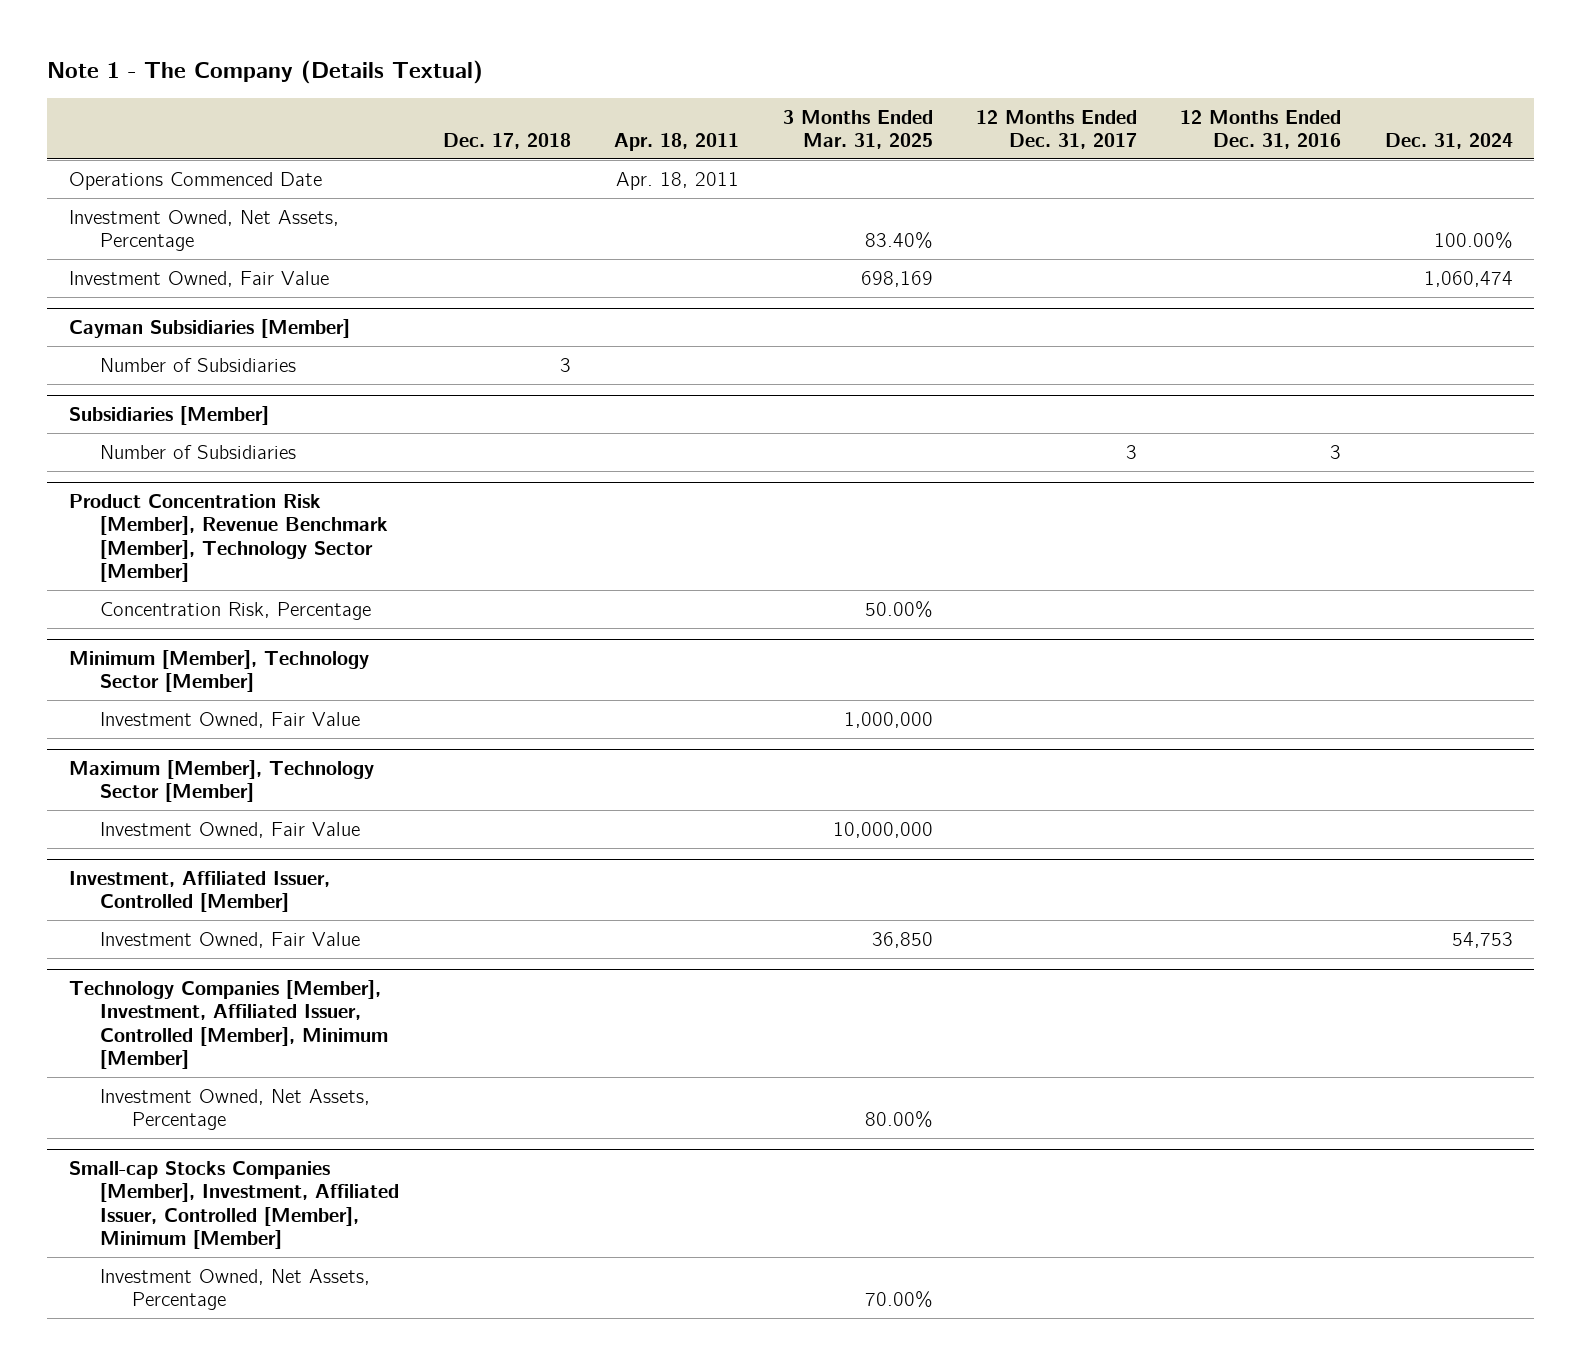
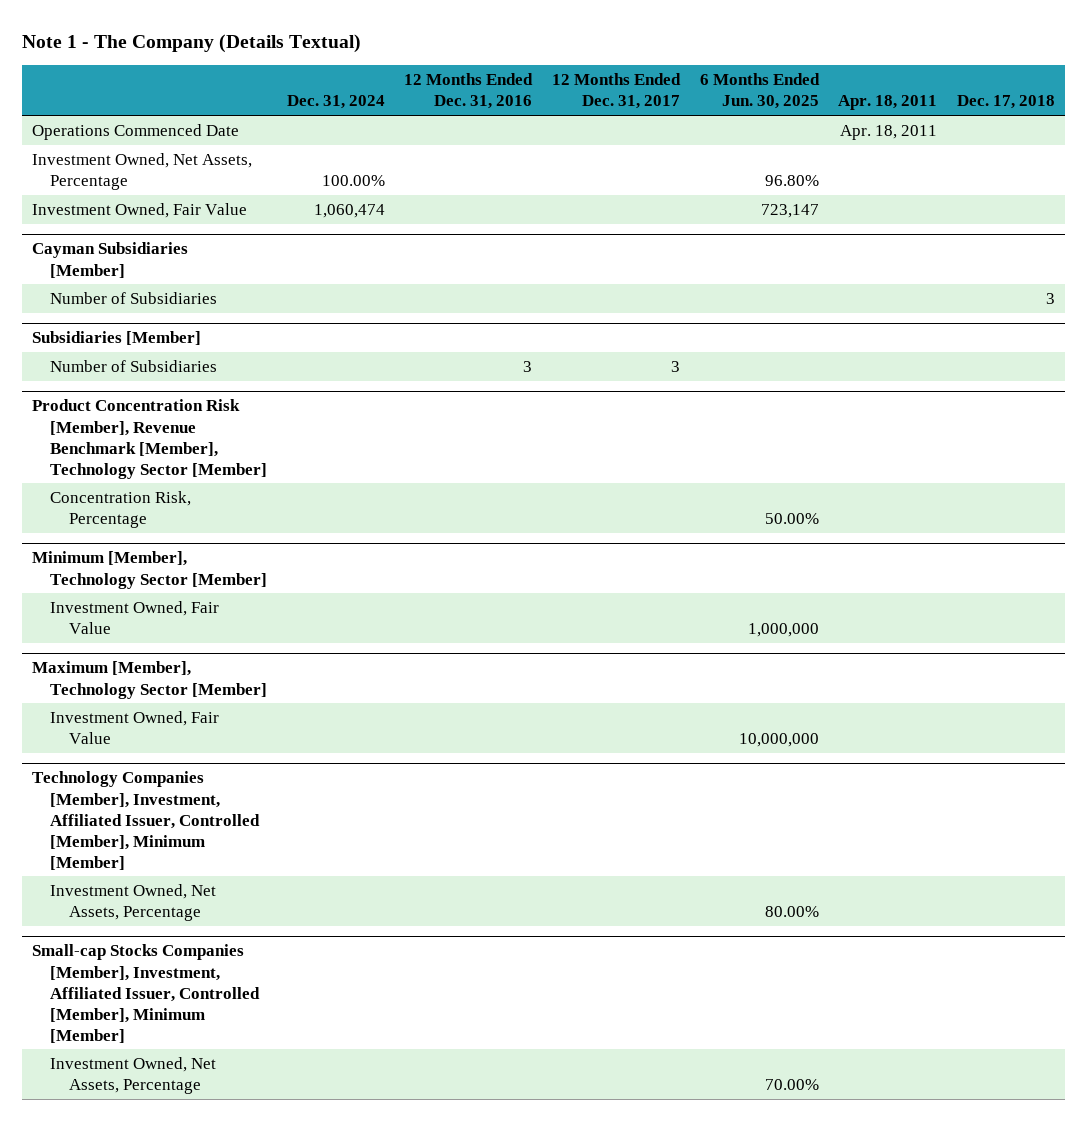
- | Dec. 17, 2018 | Apr. 18, 2011 | 3 Months Ended Mar. 31, 2025 | 12 Months Ended Dec. 31, 2017 | 12 Months Ended Dec. 31, 2016 | Dec. 31, 2024
+ | Dec. 31, 2024 | 12 Months Ended Dec. 31, 2016 | 12 Months Ended Dec. 31, 2017 | 6 Months Ended Jun. 30, 2025 | Apr. 18, 2011 | Dec. 17, 2018
- Investment, Affiliated Issuer, Controlled [Member]
- Investment Owned, Fair Value | | | 36,850 | | | 54,753

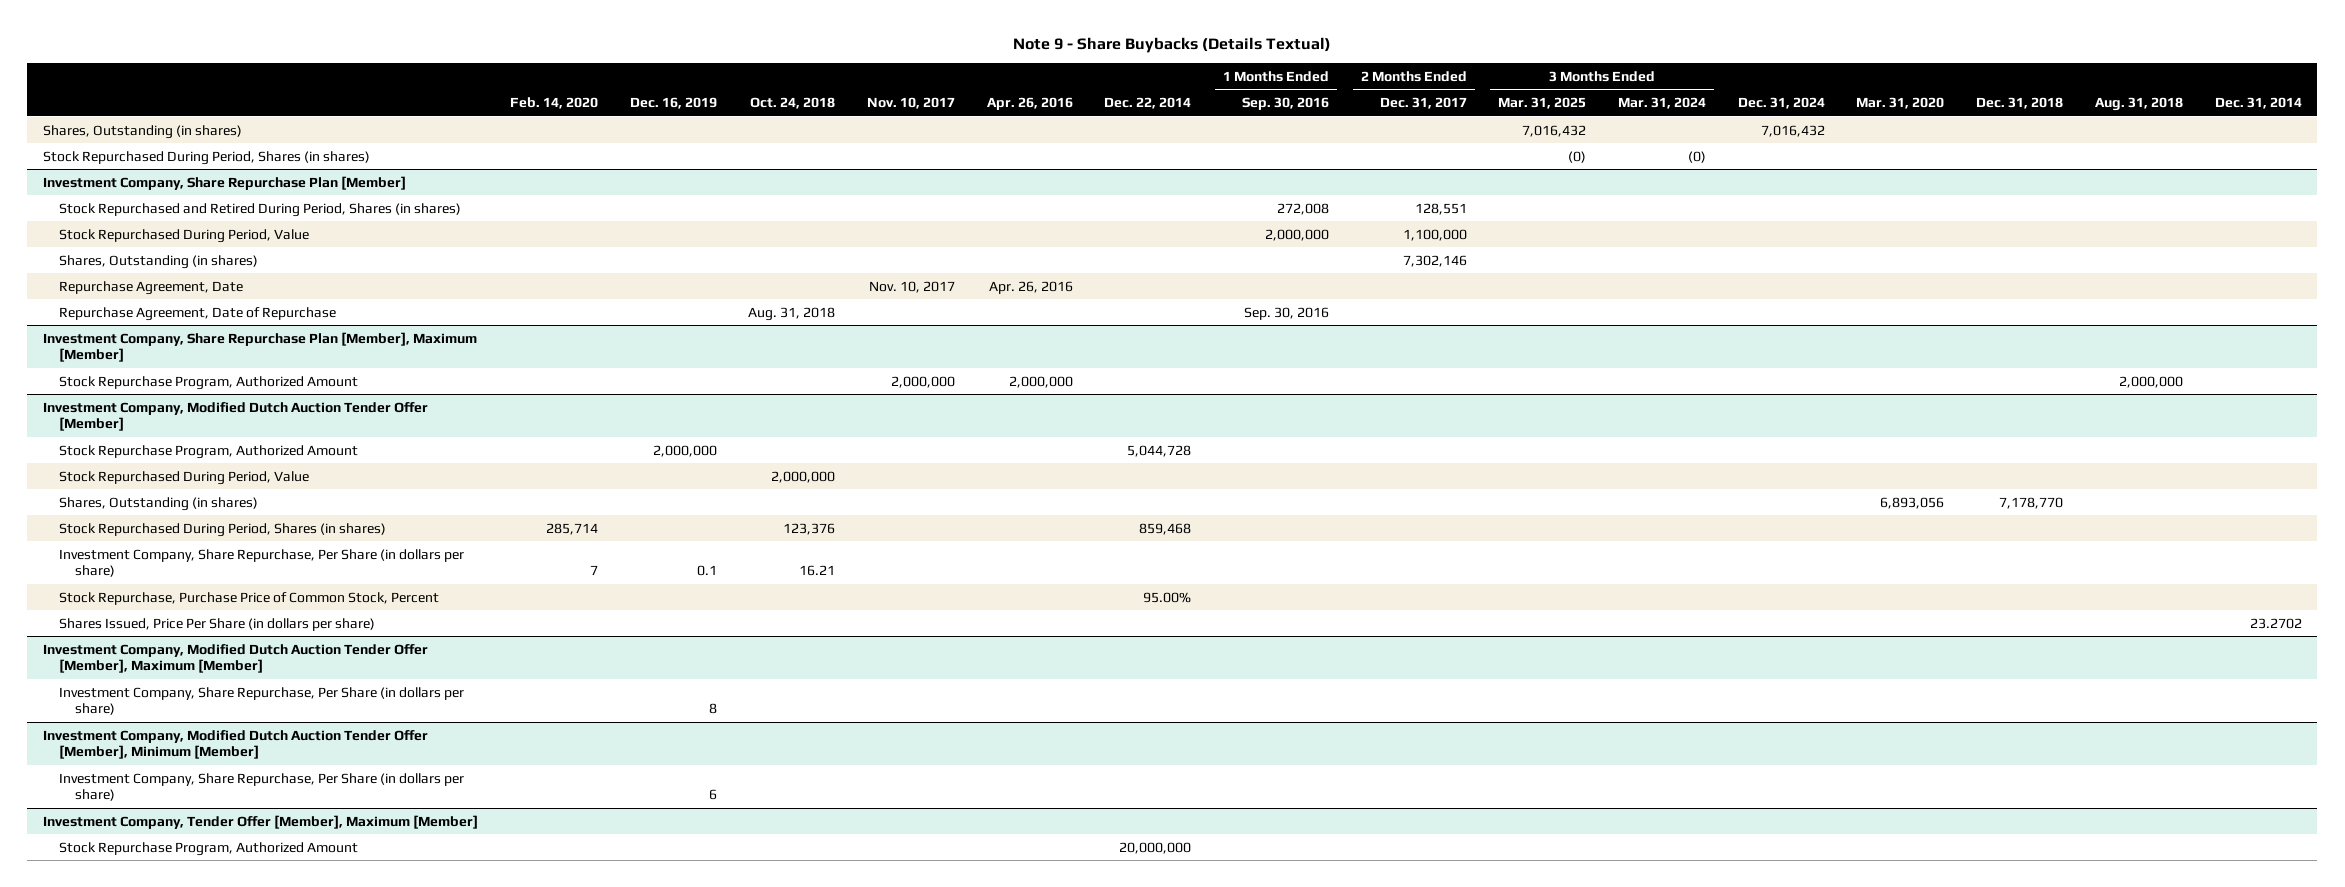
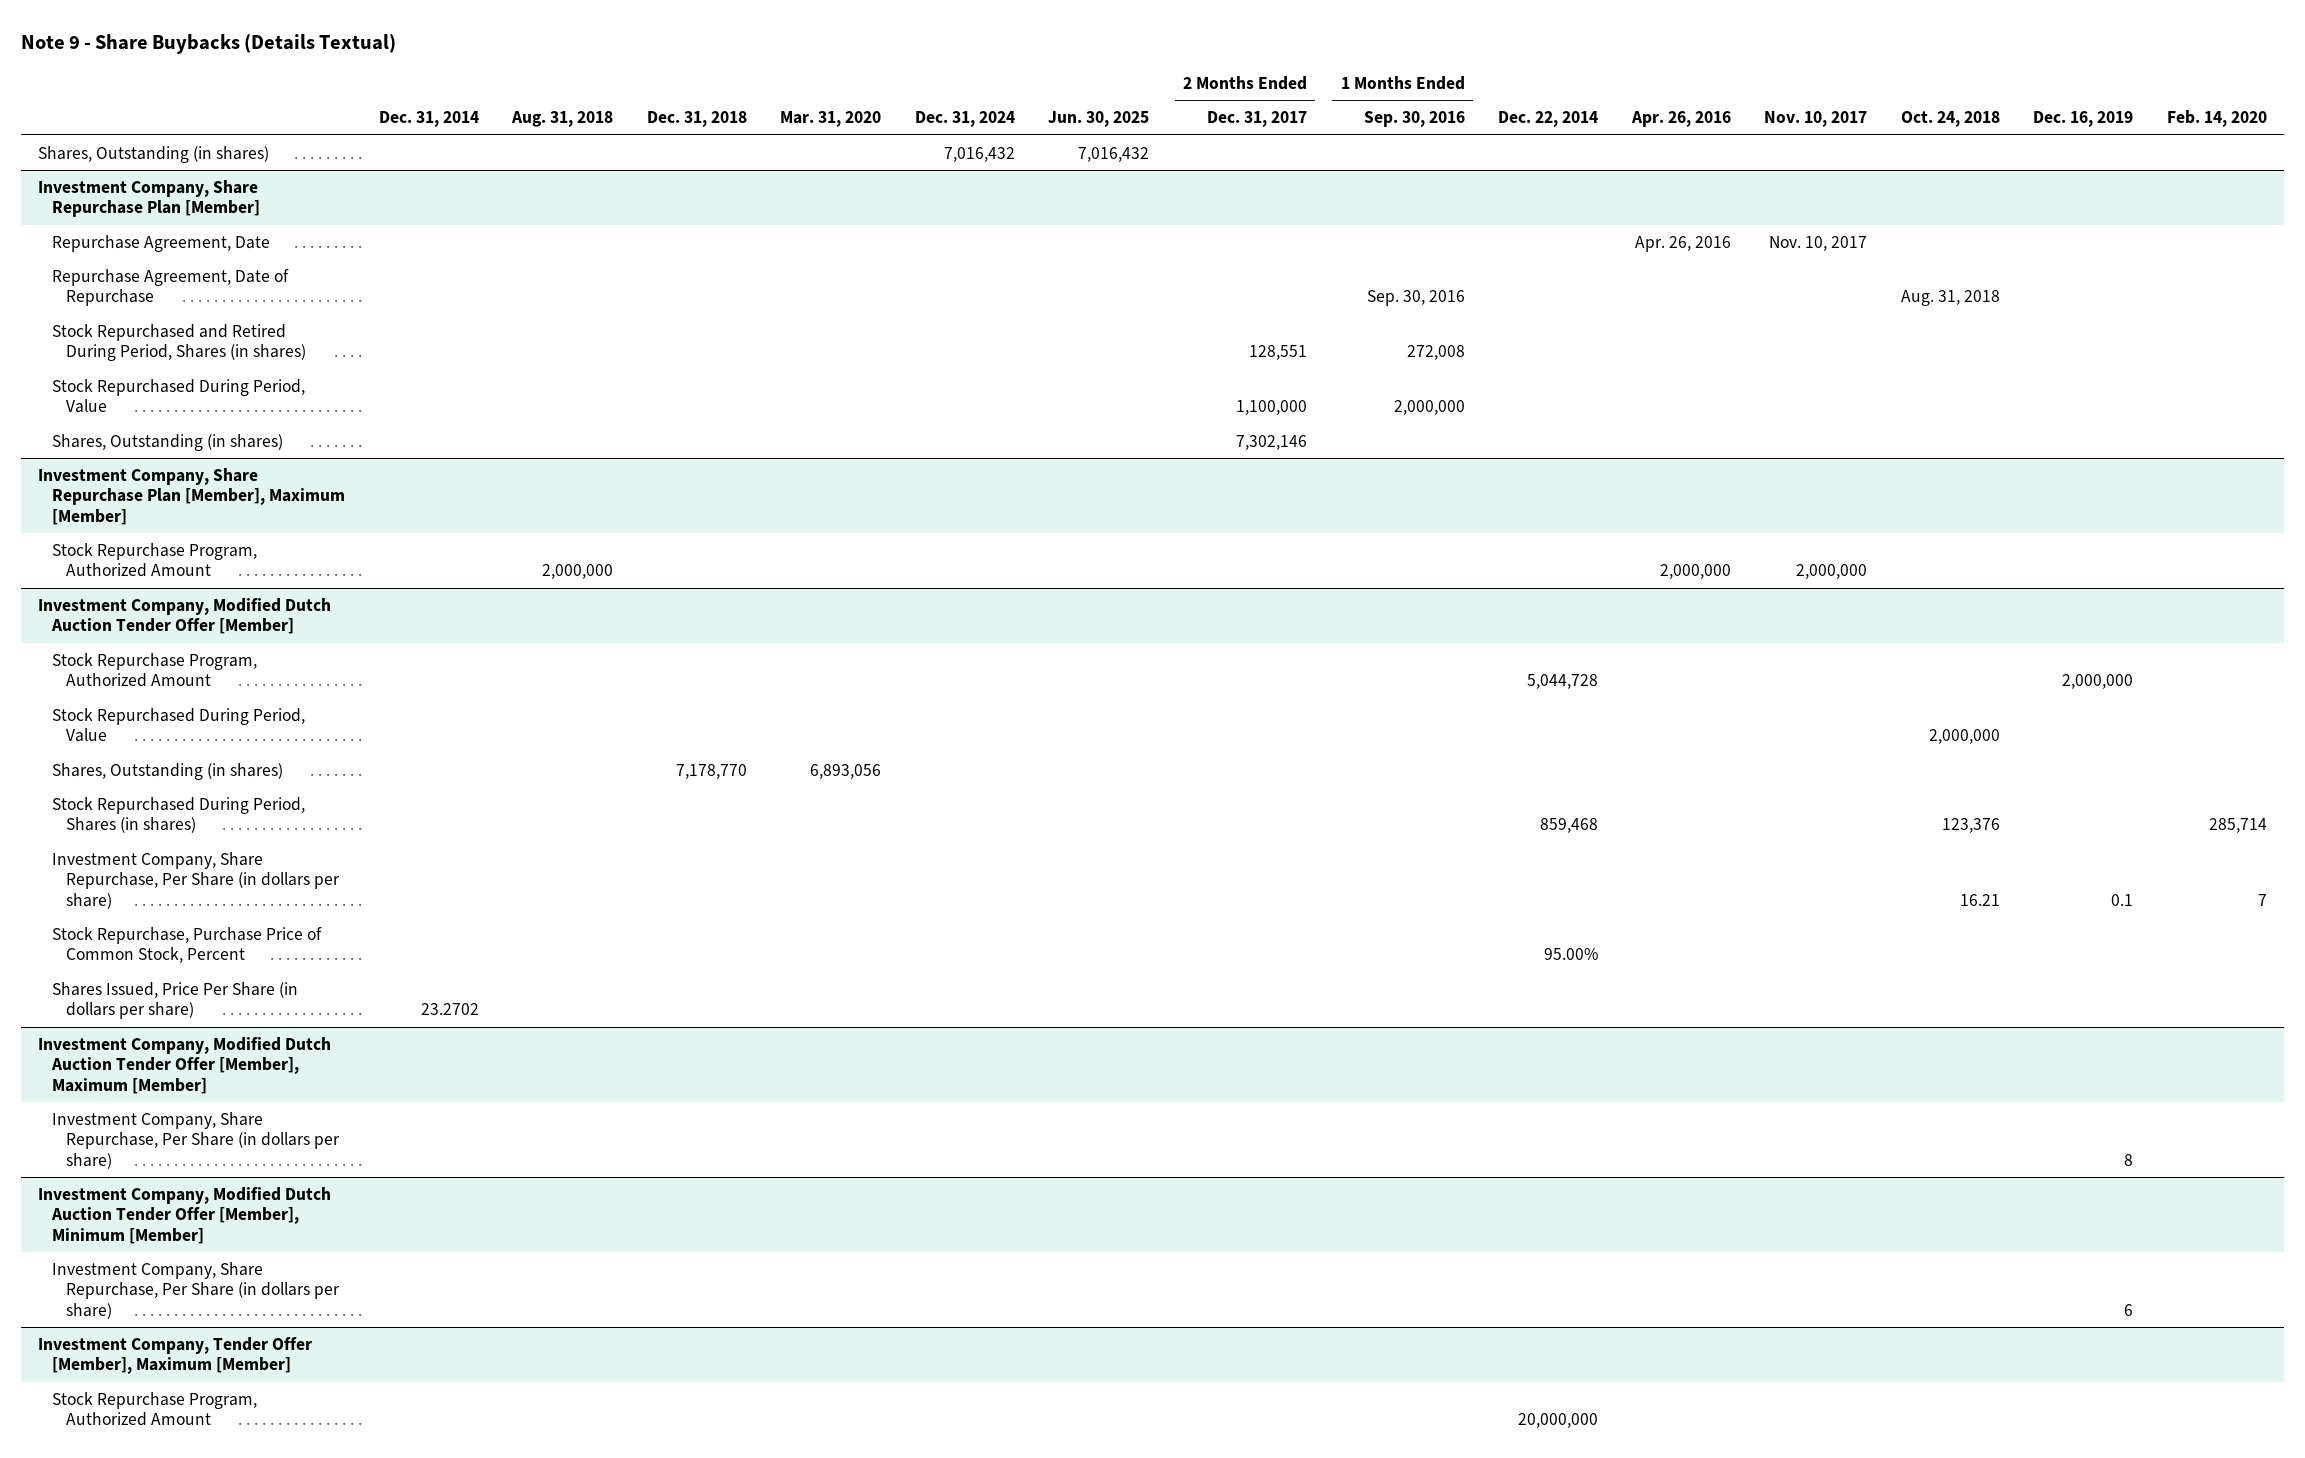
- | Feb. 14, 2020 | Dec. 16, 2019 | Oct. 24, 2018 | Nov. 10, 2017 | Apr. 26, 2016 | Dec. 22, 2014 | 1 Months Ended Sep. 30, 2016 | 2 Months Ended Dec. 31, 2017 | 3 Months Ended Mar. 31, 2025 | 3 Months Ended Mar. 31, 2024 | Dec. 31, 2024 | Mar. 31, 2020 | Dec. 31, 2018 | Aug. 31, 2018 | Dec. 31, 2014
+ | Dec. 31, 2014 | Aug. 31, 2018 | Dec. 31, 2018 | Mar. 31, 2020 | Dec. 31, 2024 | Jun. 30, 2025 | 2 Months Ended Dec. 31, 2017 | 1 Months Ended Sep. 30, 2016 | Dec. 22, 2014 | Apr. 26, 2016 | Nov. 10, 2017 | Oct. 24, 2018 | Dec. 16, 2019 | Feb. 14, 2020
- Stock Repurchased During Period, Shares (in shares) | | | | | | | | | (0) | (0) | | | | |
@ Investment Company, Share Repurchase Plan [Member]
moved up: Repurchase Agreement, Date | | | | | | | | | | Apr. 26, 2016 | Nov. 10, 2017 | | |
moved up: Repurchase Agreement, Date of Repurchase | | | | | | | | Sep. 30, 2016 | | | | Aug. 31, 2018 | |

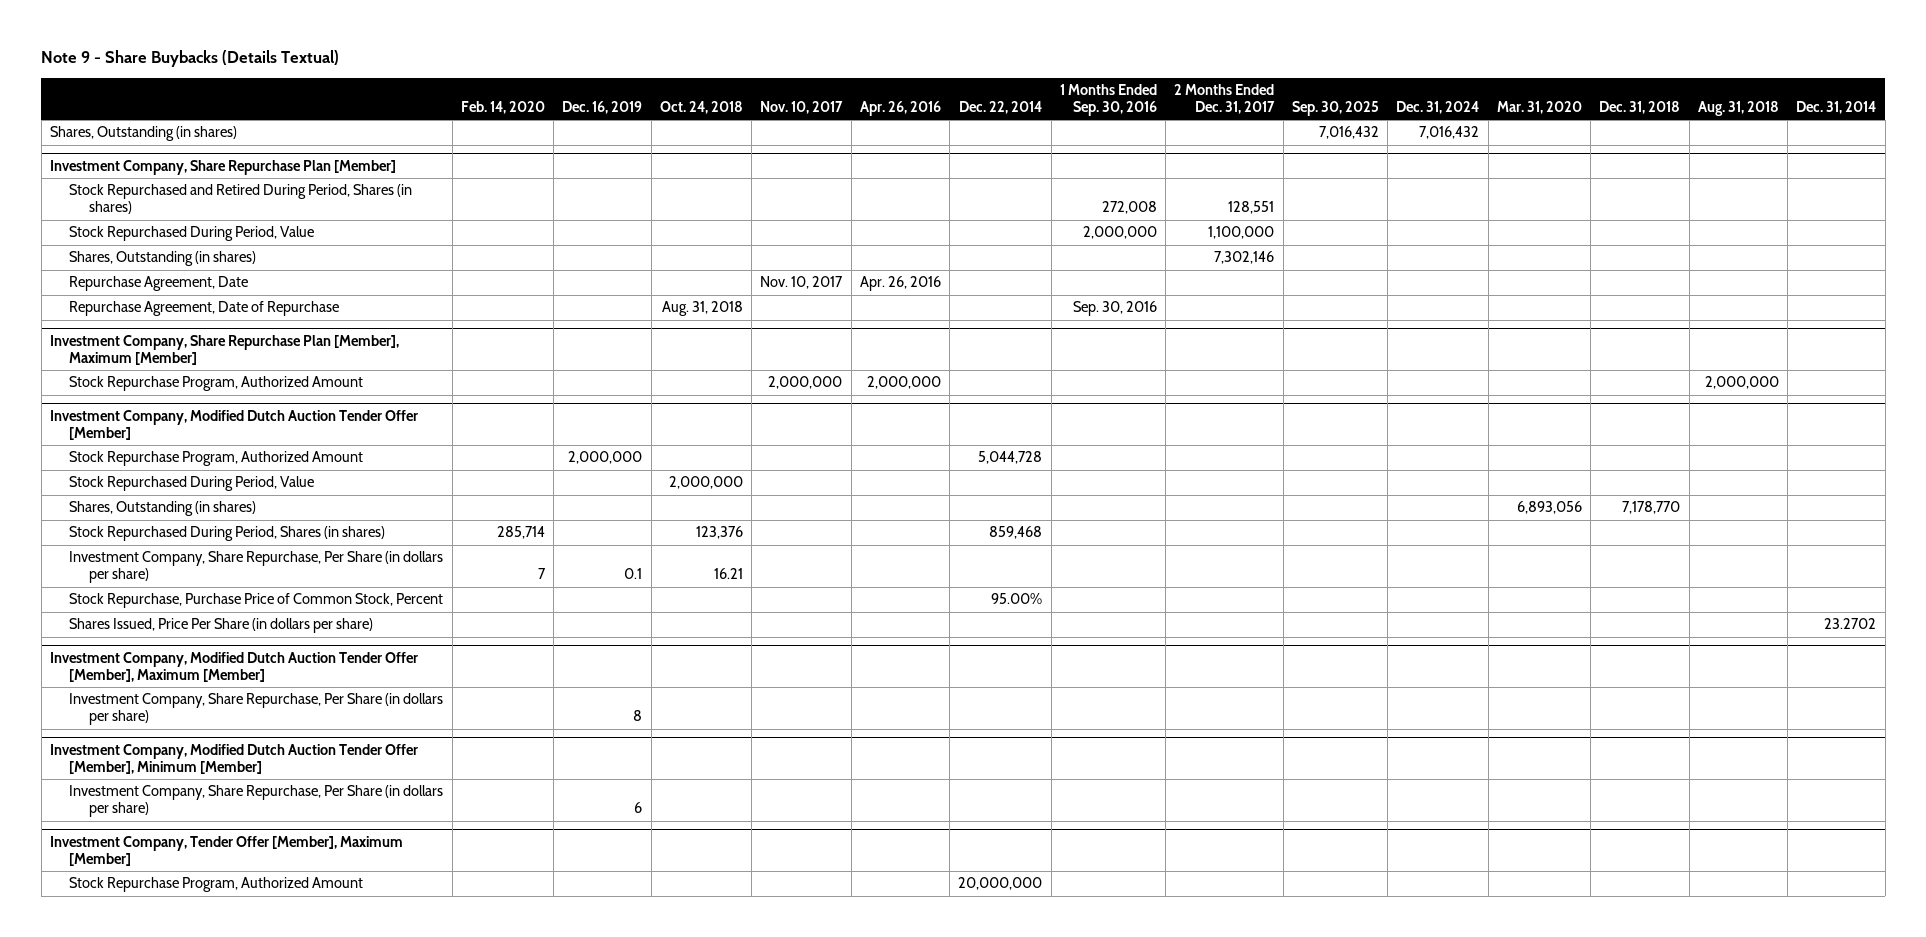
- | Dec. 31, 2014 | Aug. 31, 2018 | Dec. 31, 2018 | Mar. 31, 2020 | Dec. 31, 2024 | Jun. 30, 2025 | 2 Months Ended Dec. 31, 2017 | 1 Months Ended Sep. 30, 2016 | Dec. 22, 2014 | Apr. 26, 2016 | Nov. 10, 2017 | Oct. 24, 2018 | Dec. 16, 2019 | Feb. 14, 2020
+ | Feb. 14, 2020 | Dec. 16, 2019 | Oct. 24, 2018 | Nov. 10, 2017 | Apr. 26, 2016 | Dec. 22, 2014 | 1 Months Ended Sep. 30, 2016 | 2 Months Ended Dec. 31, 2017 | Sep. 30, 2025 | Dec. 31, 2024 | Mar. 31, 2020 | Dec. 31, 2018 | Aug. 31, 2018 | Dec. 31, 2014
@ Investment Company, Share Repurchase Plan [Member]
moved down: Repurchase Agreement, Date | | | | Nov. 10, 2017 | Apr. 26, 2016 | | | | | | | | |
moved down: Repurchase Agreement, Date of Repurchase | | | Aug. 31, 2018 | | | | Sep. 30, 2016 | | | | | | |

